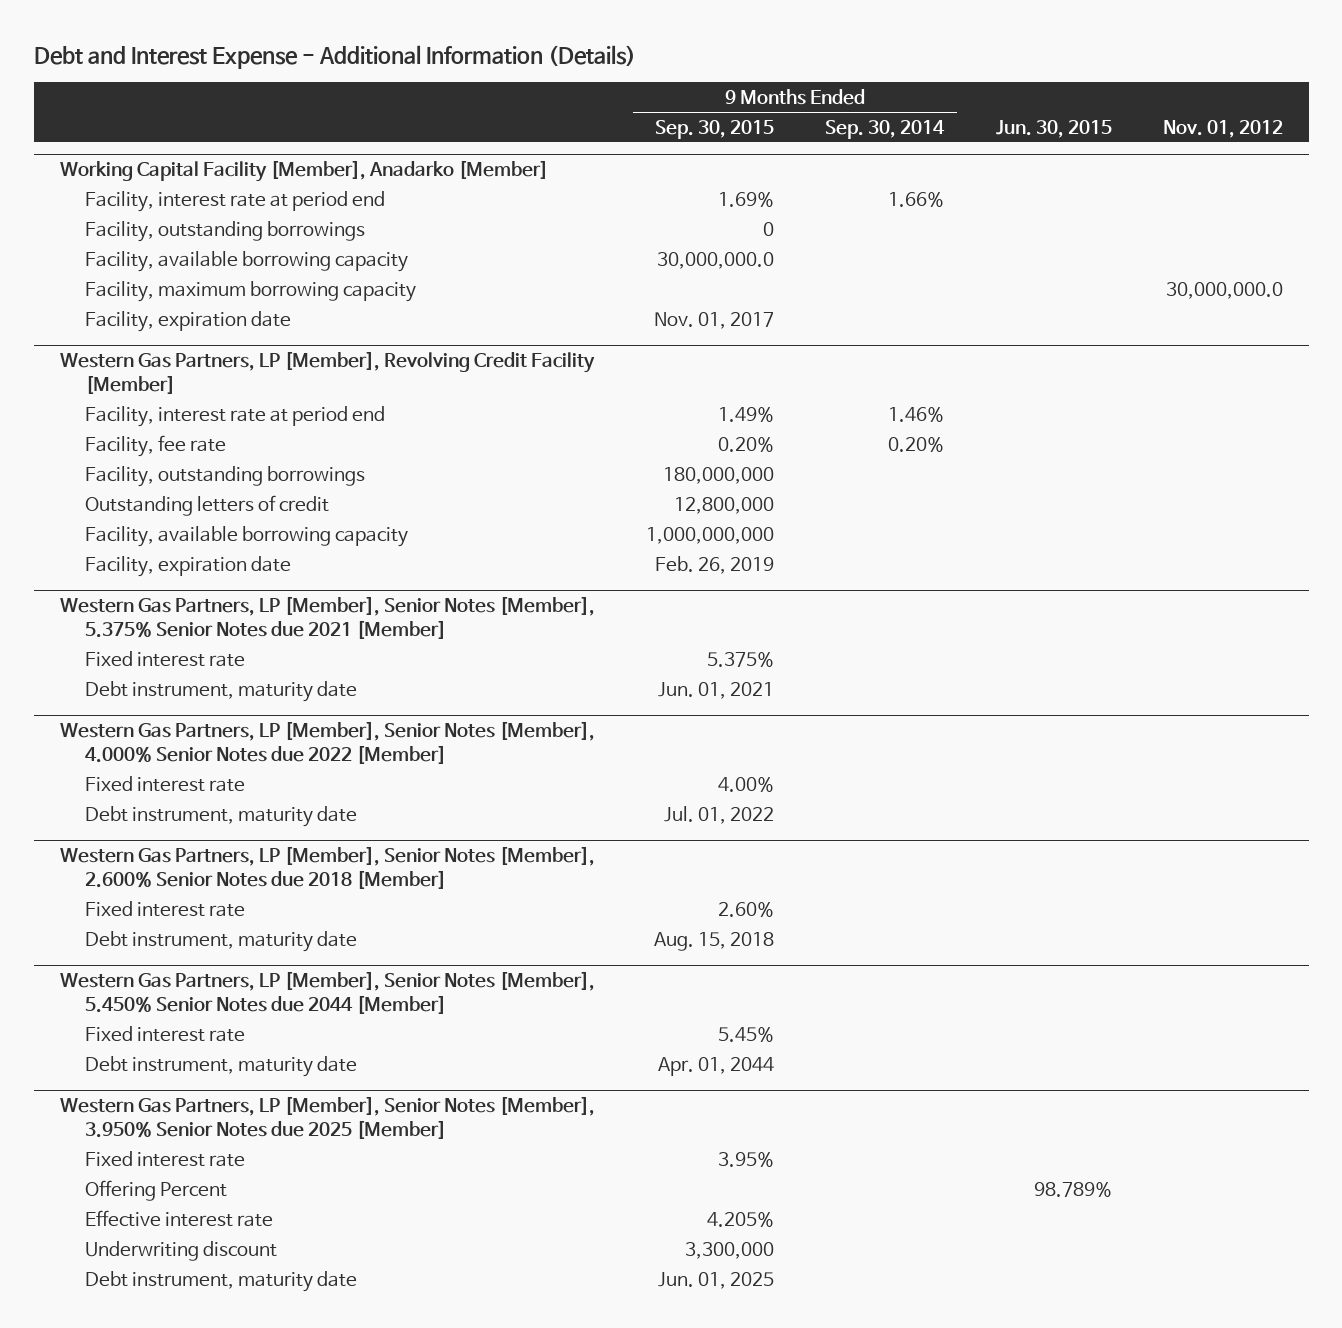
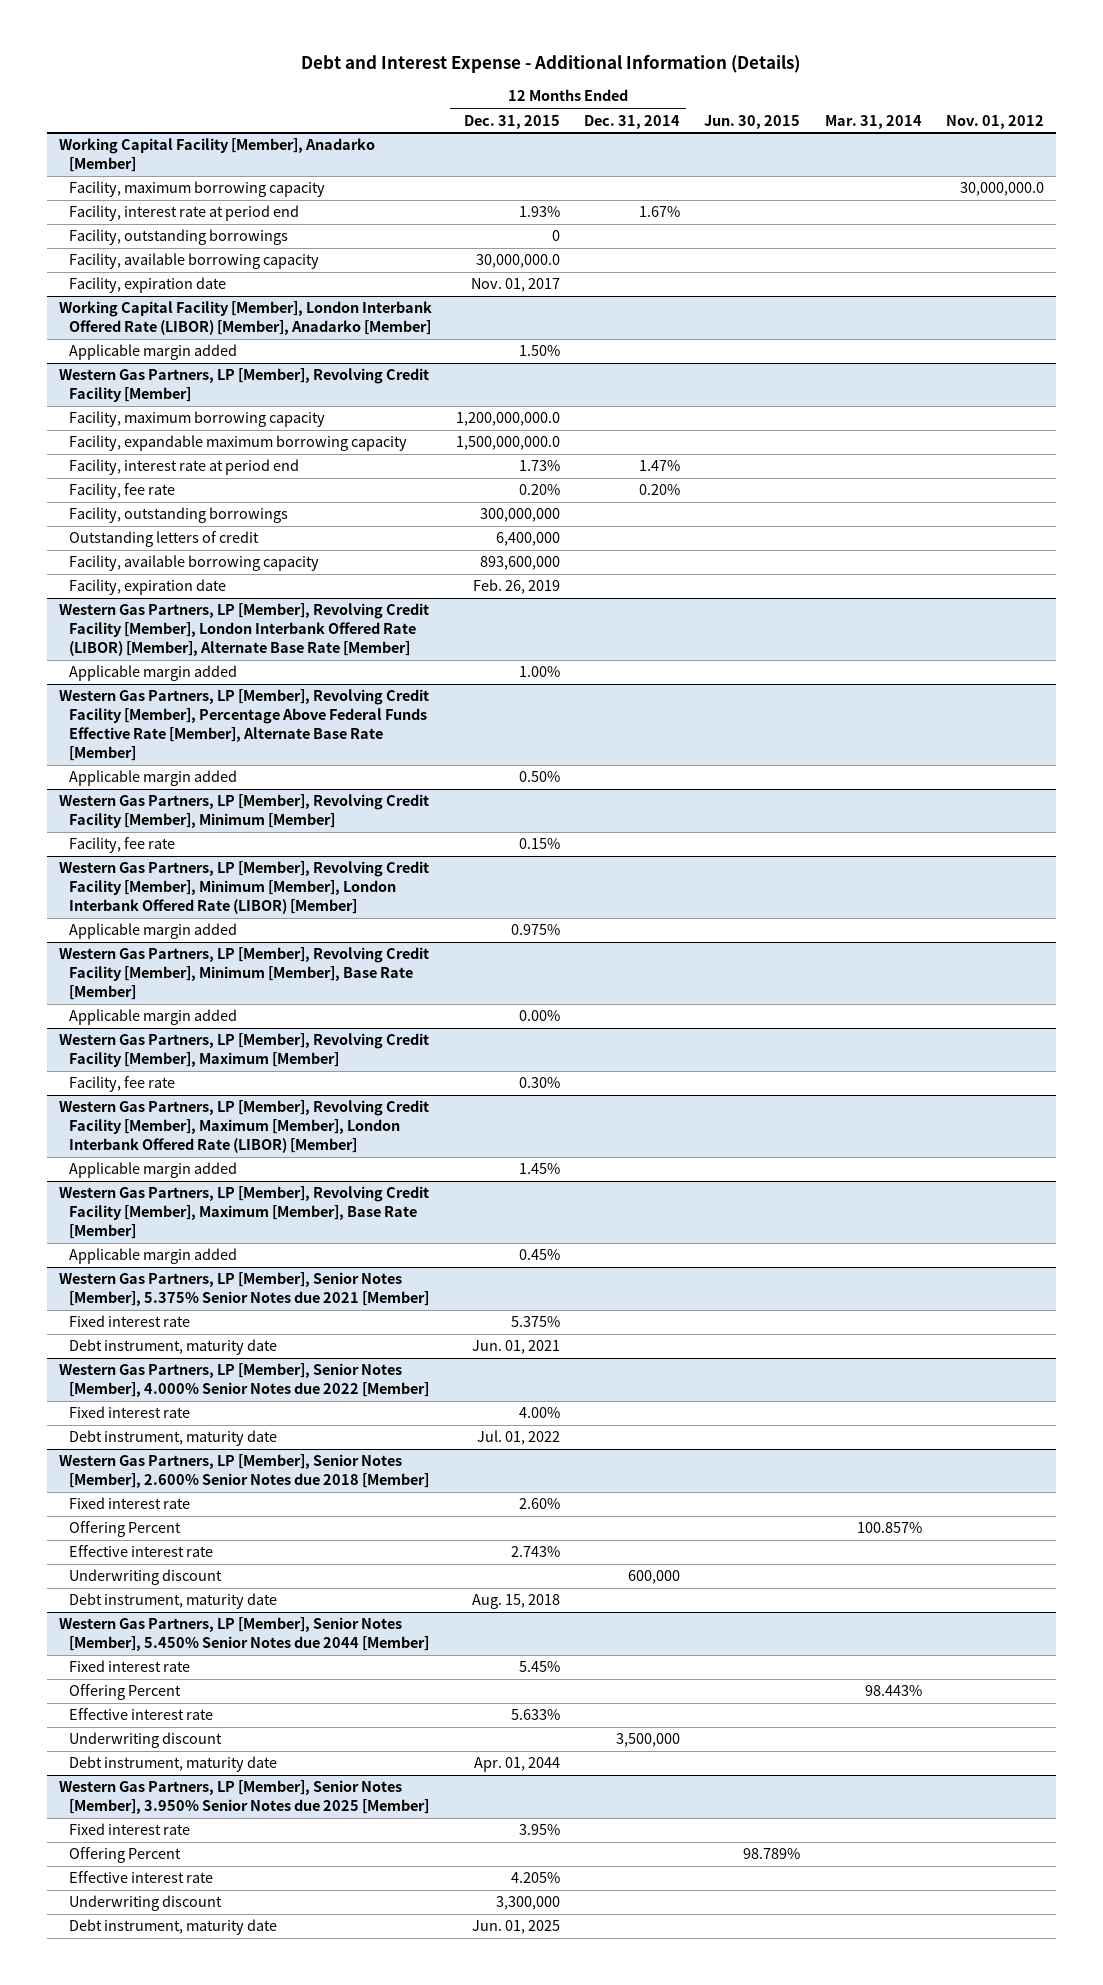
- | 9 Months Ended Sep. 30, 2015 | 9 Months Ended Sep. 30, 2014 | Jun. 30, 2015 | Nov. 01, 2012
+ | 12 Months Ended Dec. 31, 2015 | 12 Months Ended Dec. 31, 2014 | Jun. 30, 2015 | Mar. 31, 2014 | Nov. 01, 2012
@ Working Capital Facility [Member], Anadarko [Member]
moved up: Facility, maximum borrowing capacity | | | | | 30,000,000.0
+ Working Capital Facility [Member], London Interbank Offered Rate (LIBOR) [Member], Anadarko [Member]
+ Applicable margin added | 1.50% | | | |
@ Western Gas Partners, LP [Member], Revolving Credit Facility [Member]
+ Facility, maximum borrowing capacity | 1,200,000,000.0 | | | |
+ Facility, expandable maximum borrowing capacity | 1,500,000,000.0 | | | |
+ Western Gas Partners, LP [Member], Revolving Credit Facility [Member], London Interbank Offered Rate (LIBOR) [Member], Alternate Base Rate [Member]
+ Applicable margin added | 1.00% | | | |
+ Western Gas Partners, LP [Member], Revolving Credit Facility [Member], Percentage Above Federal Funds Effective Rate [Member], Alternate Base Rate [Member]
+ Applicable margin added | 0.50% | | | |
+ Western Gas Partners, LP [Member], Revolving Credit Facility [Member], Minimum [Member]
+ Facility, fee rate | 0.15% | | | |
+ Western Gas Partners, LP [Member], Revolving Credit Facility [Member], Minimum [Member], London Interbank Offered Rate (LIBOR) [Member]
+ Applicable margin added | 0.975% | | | |
+ Western Gas Partners, LP [Member], Revolving Credit Facility [Member], Minimum [Member], Base Rate [Member]
+ Applicable margin added | 0.00% | | | |
+ Western Gas Partners, LP [Member], Revolving Credit Facility [Member], Maximum [Member]
+ Facility, fee rate | 0.30% | | | |
+ Western Gas Partners, LP [Member], Revolving Credit Facility [Member], Maximum [Member], London Interbank Offered Rate (LIBOR) [Member]
+ Applicable margin added | 1.45% | | | |
+ Western Gas Partners, LP [Member], Revolving Credit Facility [Member], Maximum [Member], Base Rate [Member]
+ Applicable margin added | 0.45% | | | |
@ Western Gas Partners, LP [Member], Senior Notes [Member], 2.600% Senior Notes due 2018 [Member]
+ Offering Percent | | | | 100.857% |
+ Effective interest rate | 2.743% | | | |
+ Underwriting discount | | 600,000 | | |
@ Western Gas Partners, LP [Member], Senior Notes [Member], 5.450% Senior Notes due 2044 [Member]
+ Offering Percent | | | | 98.443% |
+ Effective interest rate | 5.633% | | | |
+ Underwriting discount | | 3,500,000 | | |

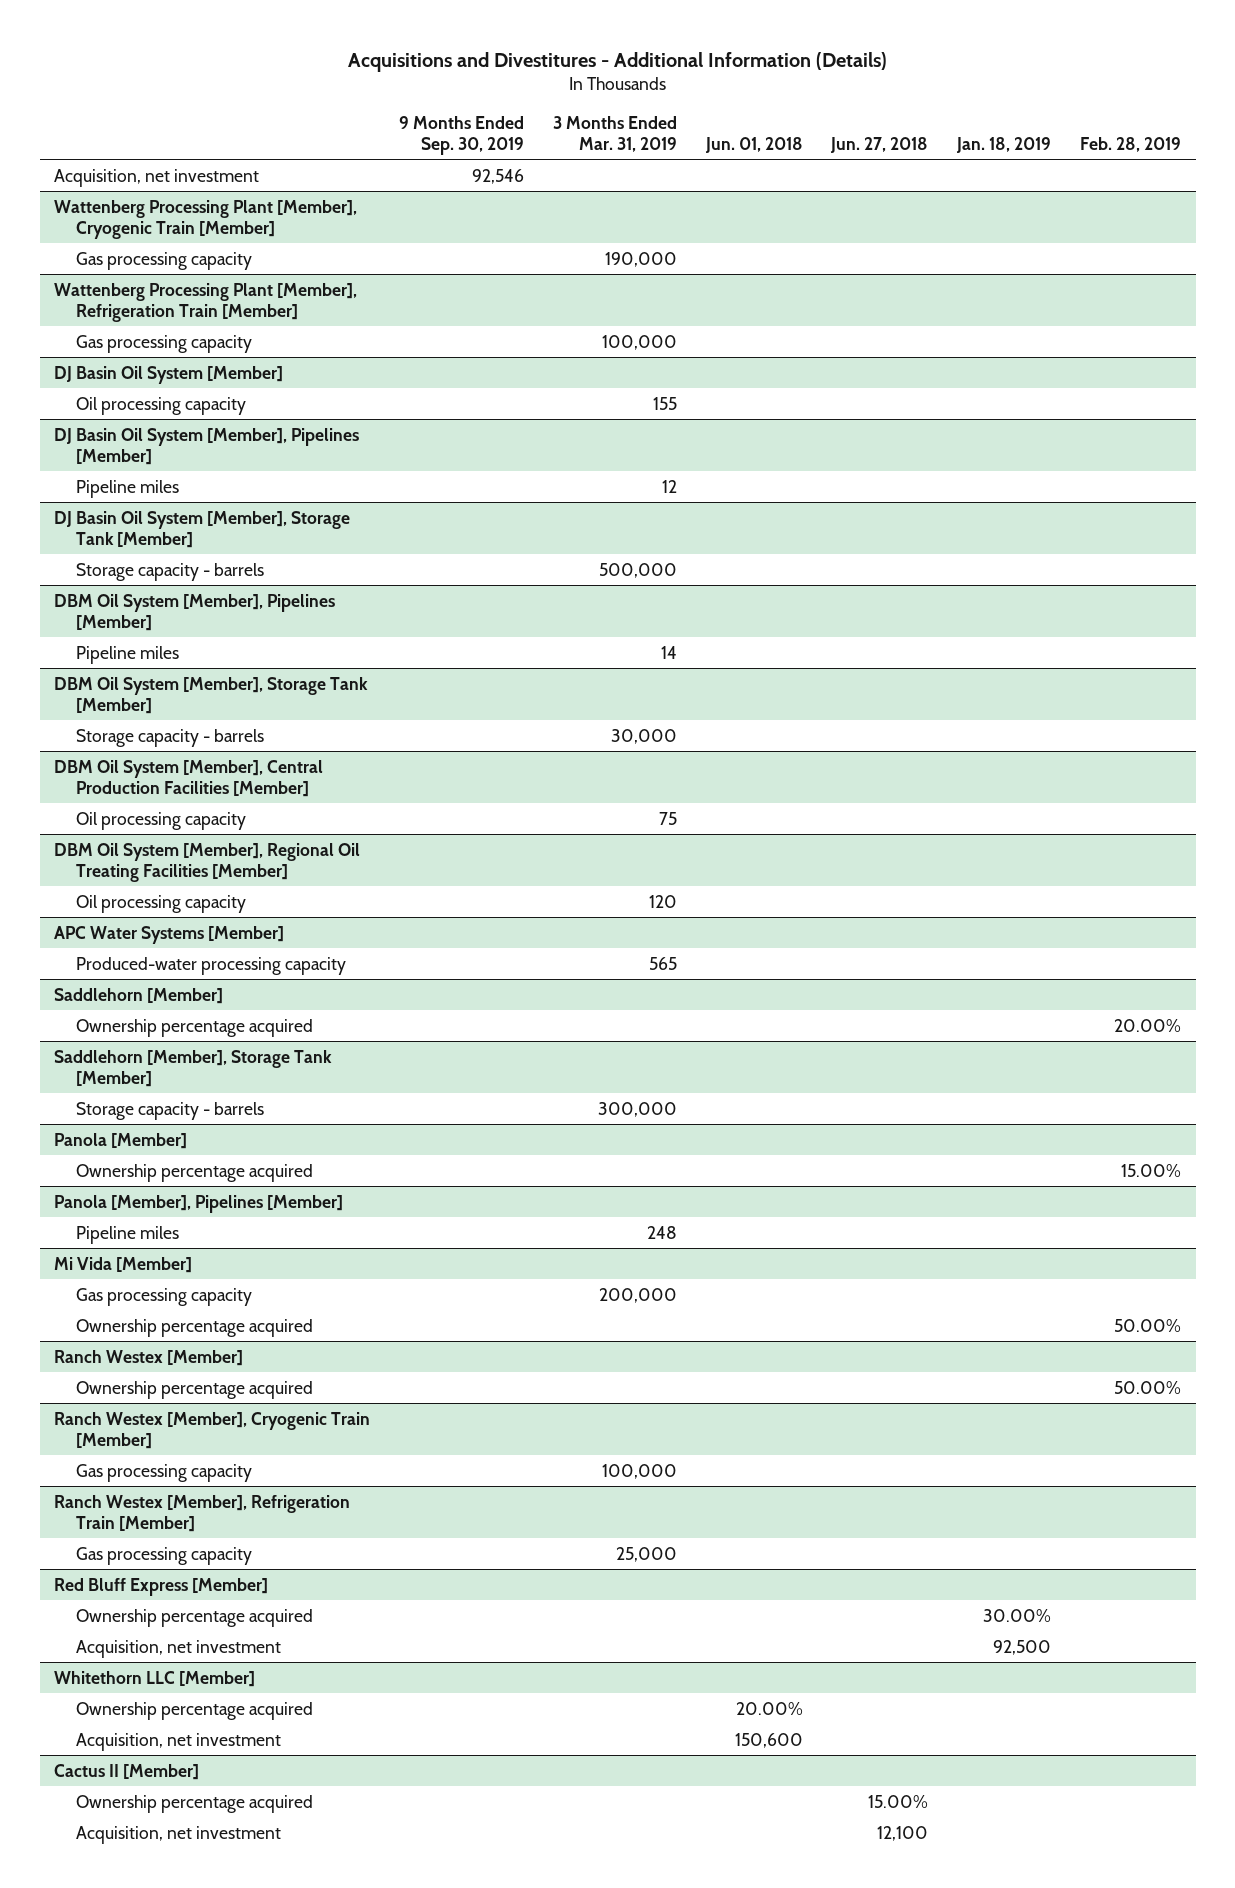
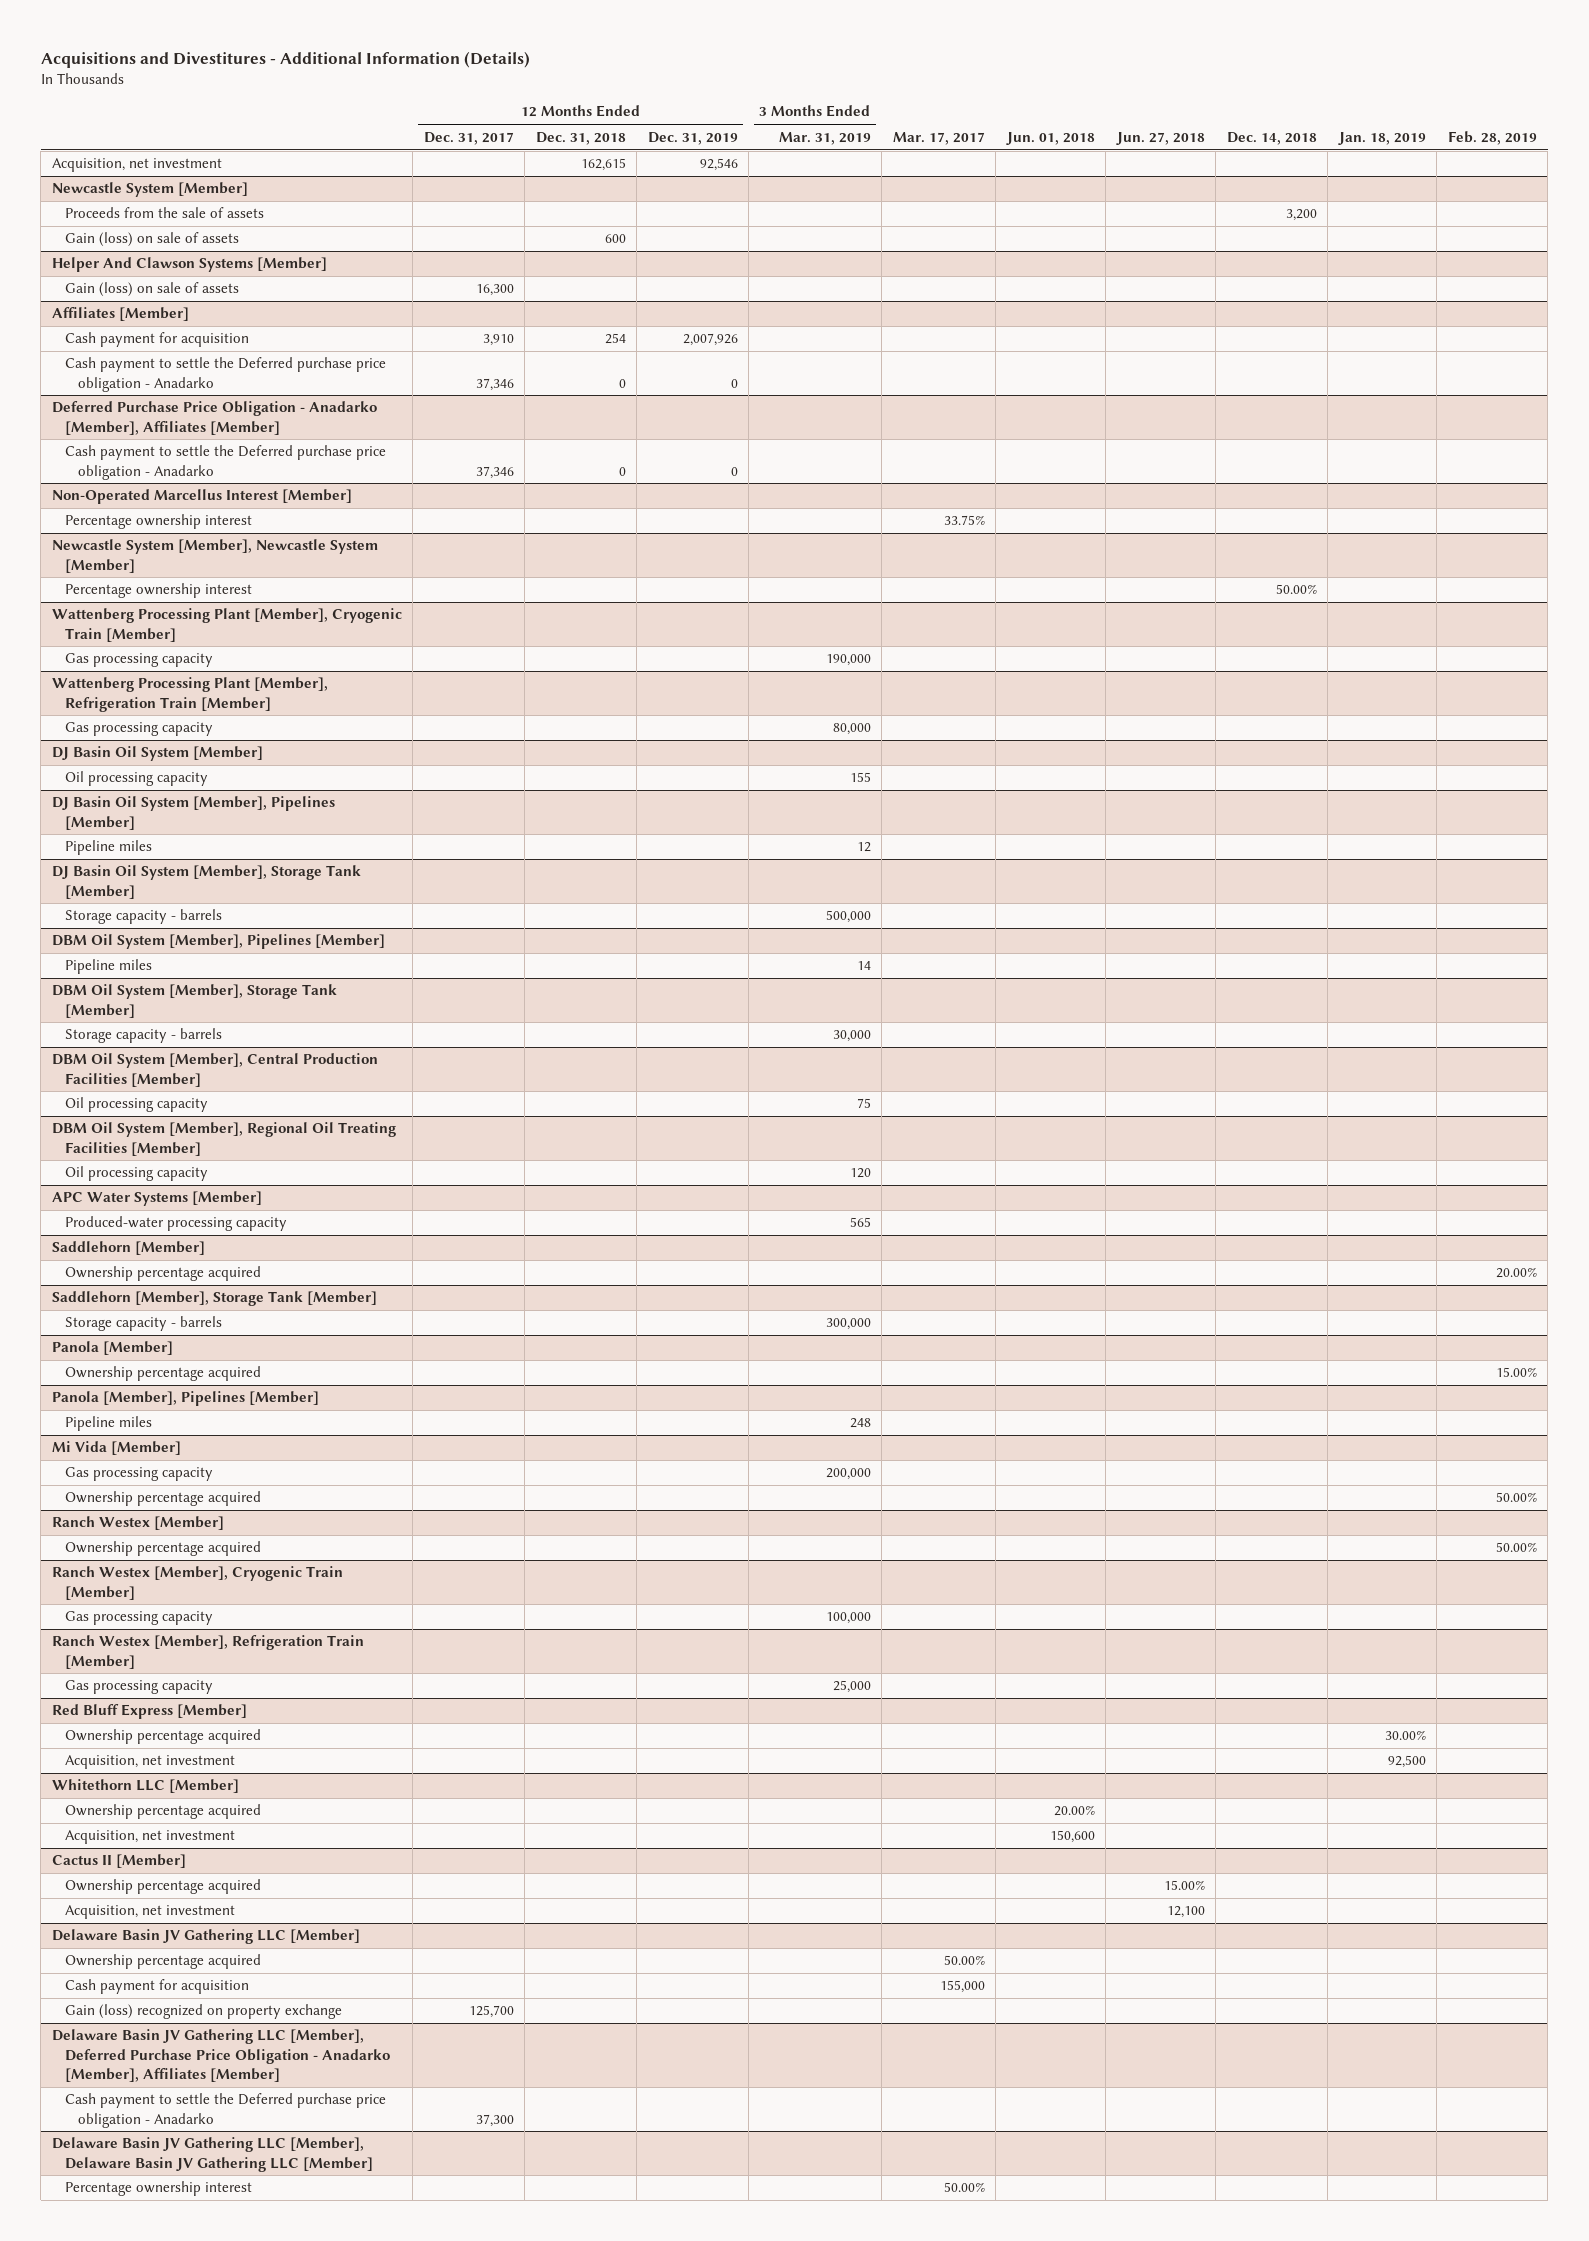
- | 9 Months Ended Sep. 30, 2019 | 3 Months Ended Mar. 31, 2019 | Jun. 01, 2018 | Jun. 27, 2018 | Jan. 18, 2019 | Feb. 28, 2019
+ | 12 Months Ended Dec. 31, 2017 | 12 Months Ended Dec. 31, 2018 | 12 Months Ended Dec. 31, 2019 | 3 Months Ended Mar. 31, 2019 | Mar. 17, 2017 | Jun. 01, 2018 | Jun. 27, 2018 | Dec. 14, 2018 | Jan. 18, 2019 | Feb. 28, 2019
+ Newcastle System [Member]
+ Proceeds from the sale of assets | | | | | | | | 3,200 | |
+ Gain (loss) on sale of assets | | 600 | | | | | | | |
+ Helper And Clawson Systems [Member]
+ Gain (loss) on sale of assets | 16,300 | | | | | | | | |
+ Affiliates [Member]
+ Cash payment for acquisition | 3,910 | 254 | 2,007,926 | | | | | | |
+ Cash payment to settle the Deferred purchase price obligation - Anadarko | 37,346 | 0 | 0 | | | | | | |
+ Deferred Purchase Price Obligation - Anadarko [Member], Affiliates [Member]
+ Cash payment to settle the Deferred purchase price obligation - Anadarko | 37,346 | 0 | 0 | | | | | | |
+ Non-Operated Marcellus Interest [Member]
+ Percentage ownership interest | | | | | 33.75% | | | | |
+ Newcastle System [Member], Newcastle System [Member]
+ Percentage ownership interest | | | | | | | | 50.00% | |
@ Wattenberg Processing Plant [Member], Refrigeration Train [Member]
- Gas processing capacity | | 100,000 | | | |
+ Gas processing capacity | | | | 80,000 | | | | | |
+ Delaware Basin JV Gathering LLC [Member]
+ Ownership percentage acquired | | | | | 50.00% | | | | |
+ Cash payment for acquisition | | | | | 155,000 | | | | |
+ Gain (loss) recognized on property exchange | 125,700 | | | | | | | | |
+ Delaware Basin JV Gathering LLC [Member], Deferred Purchase Price Obligation - Anadarko [Member], Affiliates [Member]
+ Cash payment to settle the Deferred purchase price obligation - Anadarko | 37,300 | | | | | | | | |
+ Delaware Basin JV Gathering LLC [Member], Delaware Basin JV Gathering LLC [Member]
+ Percentage ownership interest | | | | | 50.00% | | | | |

